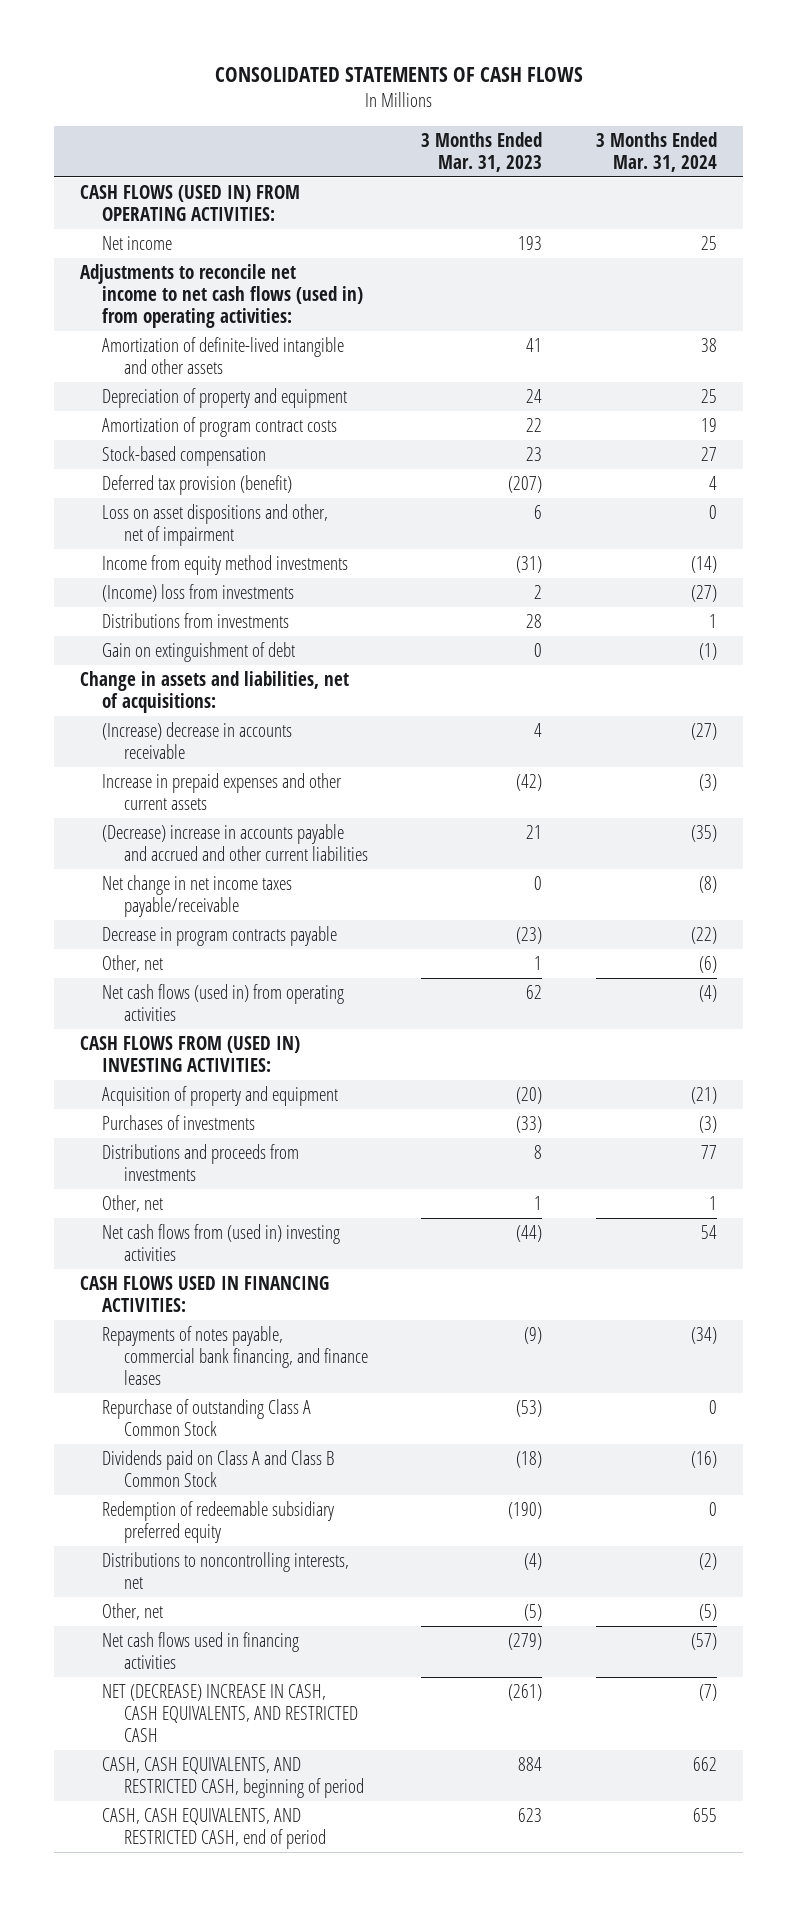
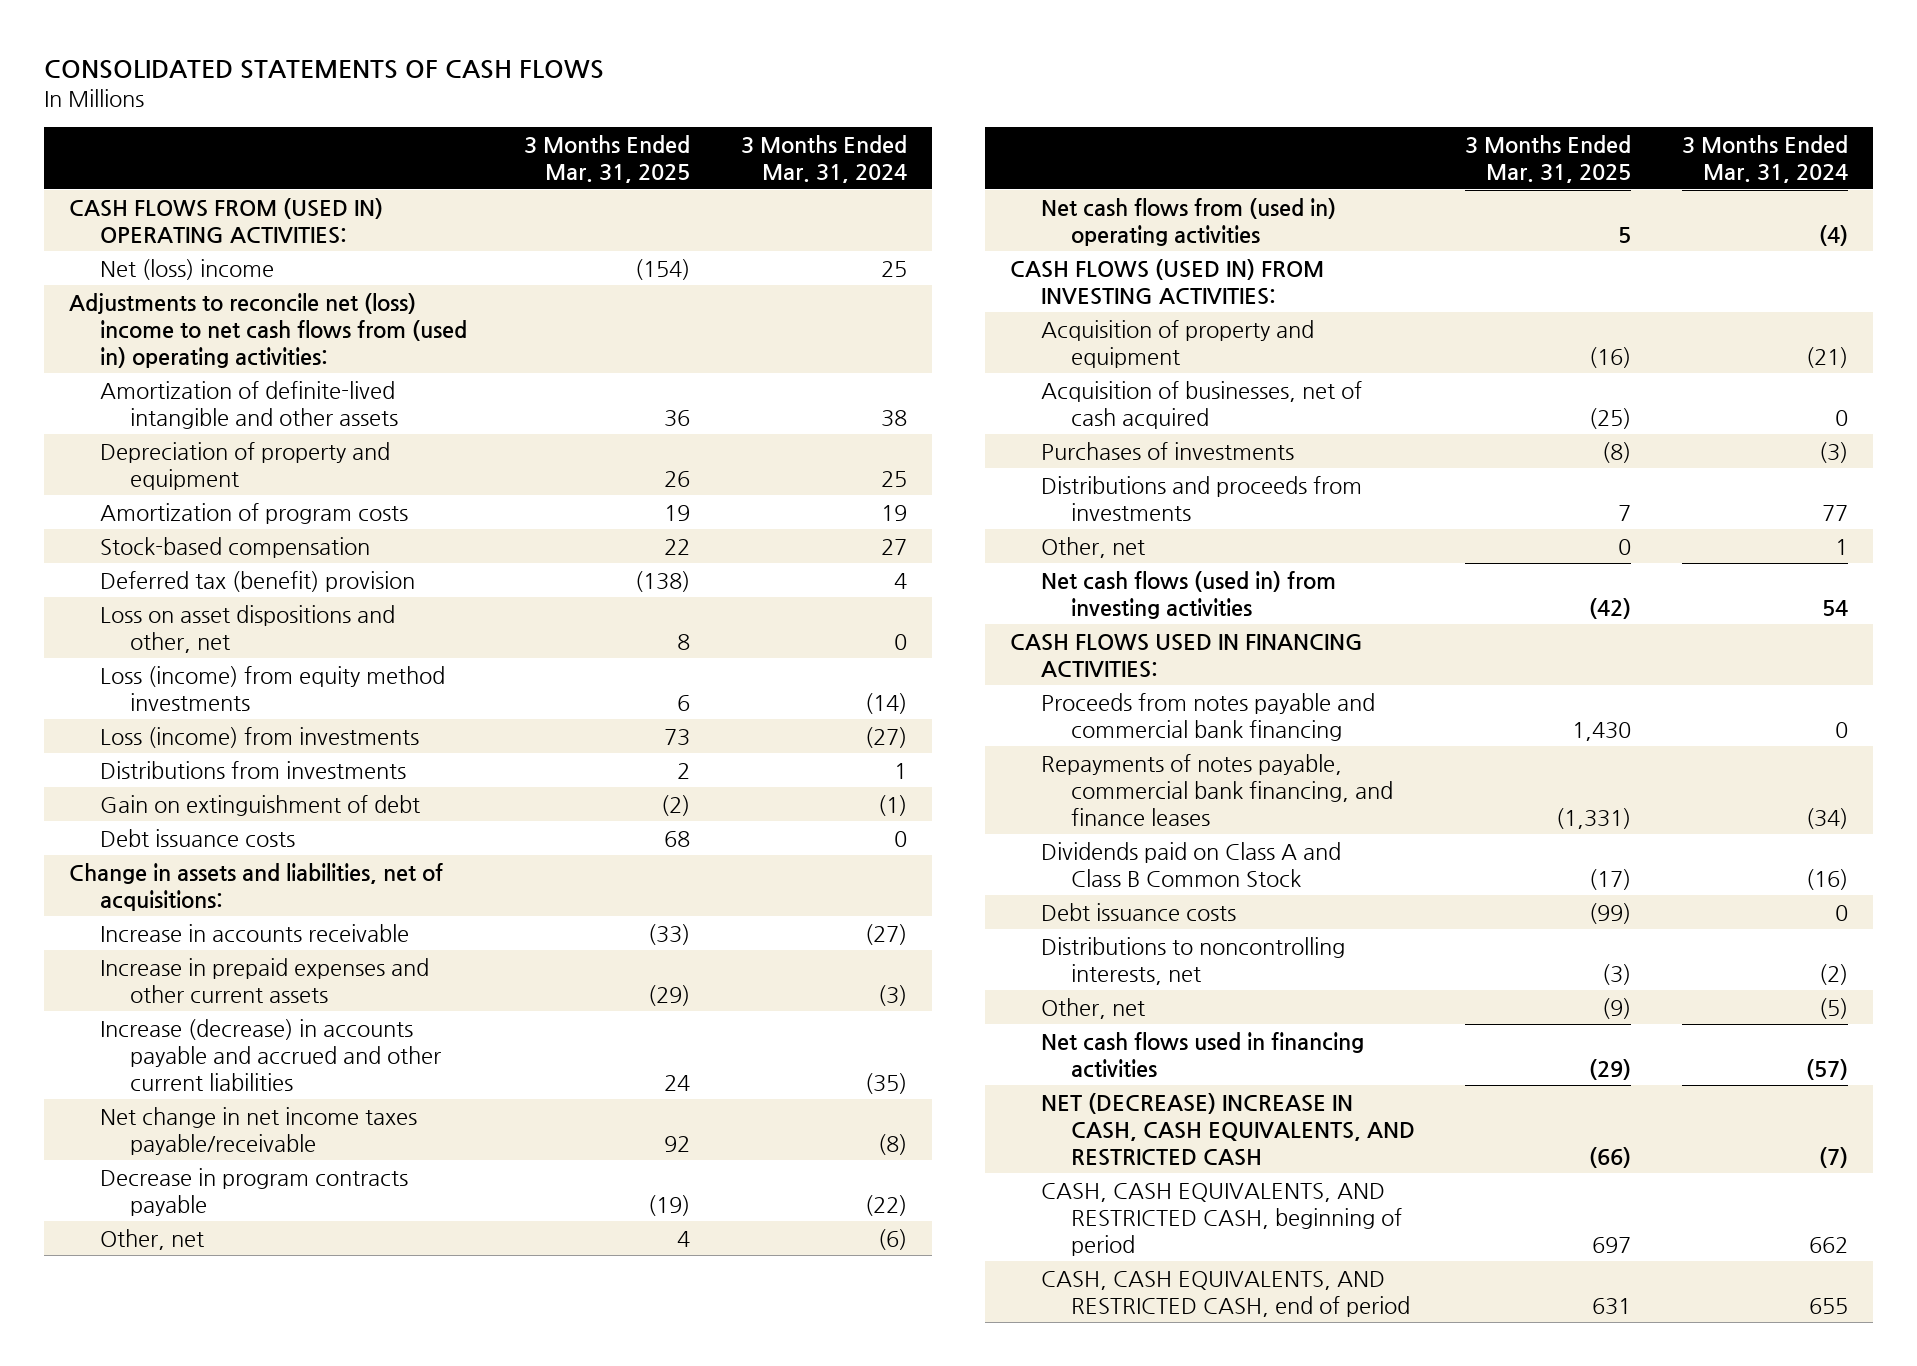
- | 3 Months Ended Mar. 31, 2023 | 3 Months Ended Mar. 31, 2024
+ | 3 Months Ended Mar. 31, 2025 | 3 Months Ended Mar. 31, 2024
- CASH FLOWS (USED IN) FROM OPERATING ACTIVITIES:
- Net income | 193 | 25
- Adjustments to reconcile net income to net cash flows (used in) from operating activities:
+ CASH FLOWS FROM (USED IN) OPERATING ACTIVITIES:
+ Net (loss) income | (154) | 25
+ Adjustments to reconcile net (loss) income to net cash flows from (used in) operating activities:
- Amortization of program contract costs | 22 | 19
+ Amortization of program costs | 19 | 19
- Deferred tax provision (benefit) | (207) | 4
- Loss on asset dispositions and other, net of impairment | 6 | 0
- Income from equity method investments | (31) | (14)
- (Income) loss from investments | 2 | (27)
+ Deferred tax (benefit) provision | (138) | 4
+ Loss on asset dispositions and other, net | 8 | 0
+ Loss (income) from equity method investments | 6 | (14)
+ Loss (income) from investments | 73 | (27)
+ Debt issuance costs | 68 | 0
- (Increase) decrease in accounts receivable | 4 | (27)
+ Increase in accounts receivable | (33) | (27)
- (Decrease) increase in accounts payable and accrued and other current liabilities | 21 | (35)
+ Increase (decrease) in accounts payable and accrued and other current liabilities | 24 | (35)
- Net cash flows (used in) from operating activities | 62 | (4)
- CASH FLOWS FROM (USED IN) INVESTING ACTIVITIES:
+ Net cash flows from (used in) operating activities | 5 | (4)
+ CASH FLOWS (USED IN) FROM INVESTING ACTIVITIES:
+ Acquisition of businesses, net of cash acquired | (25) | 0
- Net cash flows from (used in) investing activities | (44) | 54
+ Net cash flows (used in) from investing activities | (42) | 54
+ Proceeds from notes payable and commercial bank financing | 1,430 | 0
- Repurchase of outstanding Class A Common Stock | (53) | 0
- Redemption of redeemable subsidiary preferred equity | (190) | 0
+ Debt issuance costs | (99) | 0

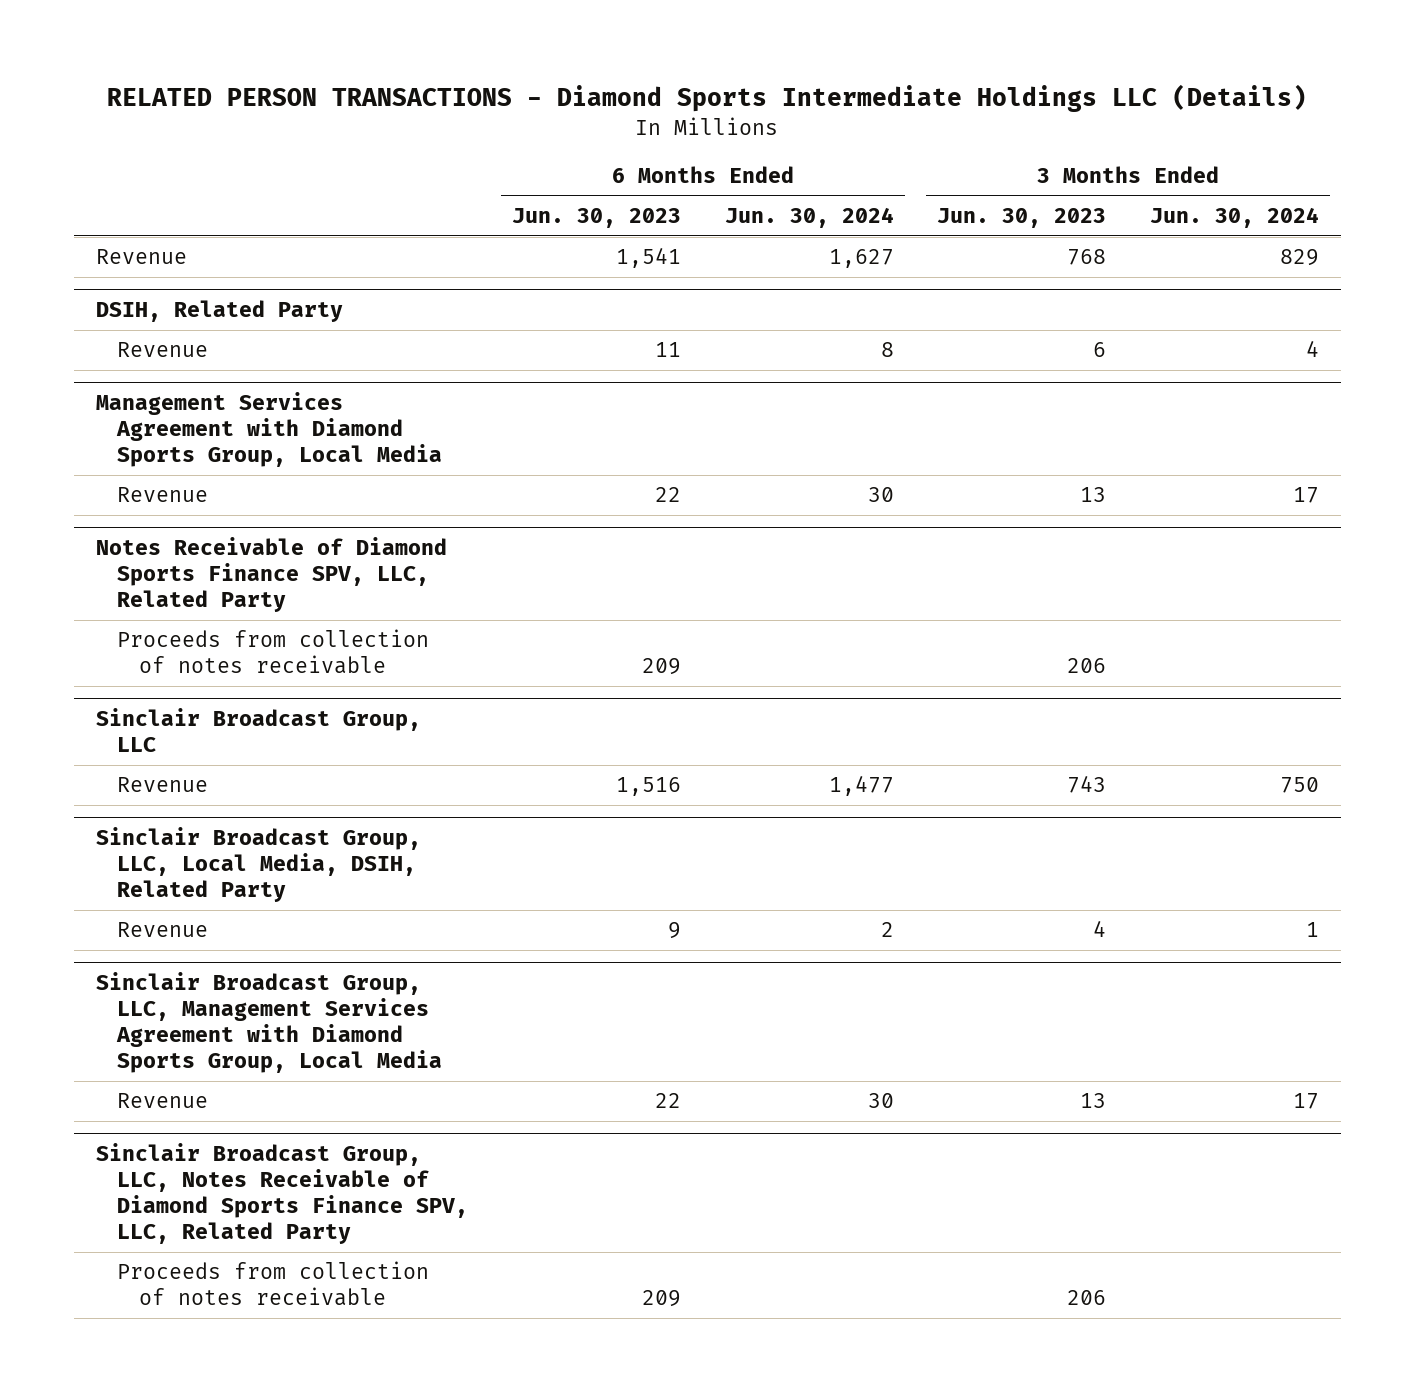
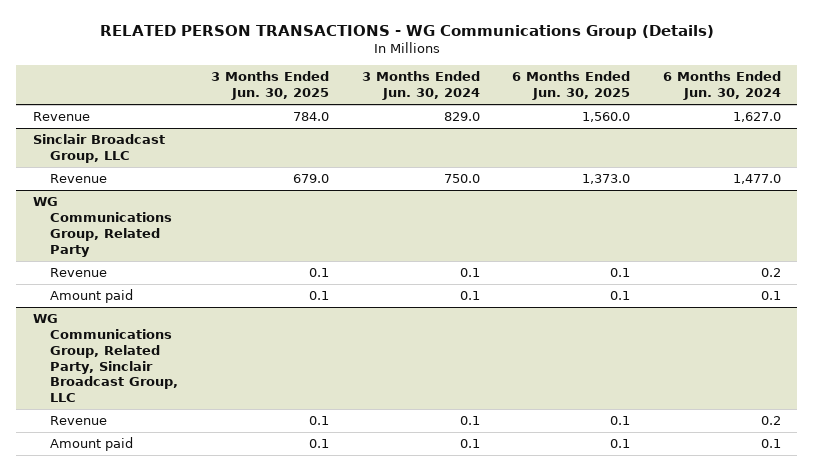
- RELATED PERSON TRANSACTIONS - Diamond Sports Intermediate Holdings LLC (Details)
+ RELATED PERSON TRANSACTIONS - WG Communications Group (Details)
- | 6 Months Ended Jun. 30, 2023 | 6 Months Ended Jun. 30, 2024 | 3 Months Ended Jun. 30, 2023 | 3 Months Ended Jun. 30, 2024
+ | 3 Months Ended Jun. 30, 2025 | 3 Months Ended Jun. 30, 2024 | 6 Months Ended Jun. 30, 2025 | 6 Months Ended Jun. 30, 2024
- Revenue | 1,541 | 1,627 | 768 | 829
- DSIH, Related Party
- Revenue | 11 | 8 | 6 | 4
- Management Services Agreement with Diamond Sports Group, Local Media
- Revenue | 22 | 30 | 13 | 17
- Notes Receivable of Diamond Sports Finance SPV, LLC, Related Party
- Proceeds from collection of notes receivable | 209 | | 206 |
+ Revenue | 784.0 | 829.0 | 1,560.0 | 1,627.0
@ Sinclair Broadcast Group, LLC
- Revenue | 1,516 | 1,477 | 743 | 750
- Sinclair Broadcast Group, LLC, Local Media, DSIH, Related Party
- Revenue | 9 | 2 | 4 | 1
- Sinclair Broadcast Group, LLC, Management Services Agreement with Diamond Sports Group, Local Media
- Revenue | 22 | 30 | 13 | 17
- Sinclair Broadcast Group, LLC, Notes Receivable of Diamond Sports Finance SPV, LLC, Related Party
- Proceeds from collection of notes receivable | 209 | | 206 |
@ Sinclair Broadcast Group, LLC
+ Revenue | 679.0 | 750.0 | 1,373.0 | 1,477.0
+ WG Communications Group, Related Party
+ Revenue | 0.1 | 0.1 | 0.1 | 0.2
+ Amount paid | 0.1 | 0.1 | 0.1 | 0.1
+ WG Communications Group, Related Party, Sinclair Broadcast Group, LLC
+ Revenue | 0.1 | 0.1 | 0.1 | 0.2
+ Amount paid | 0.1 | 0.1 | 0.1 | 0.1

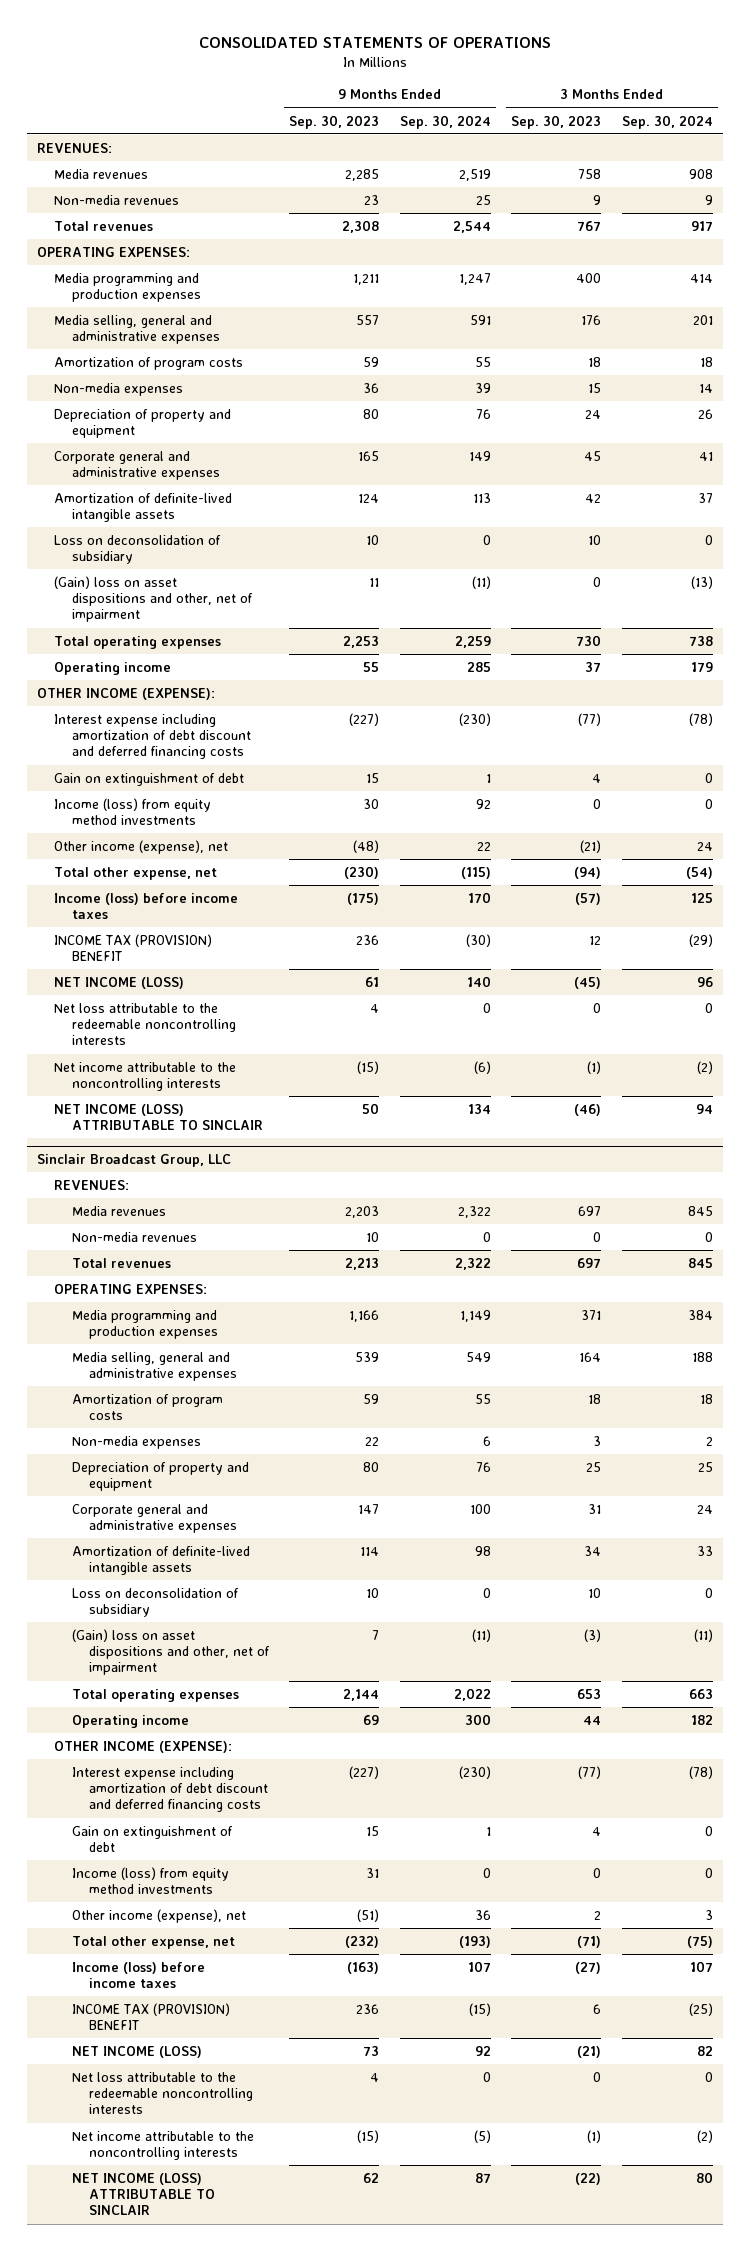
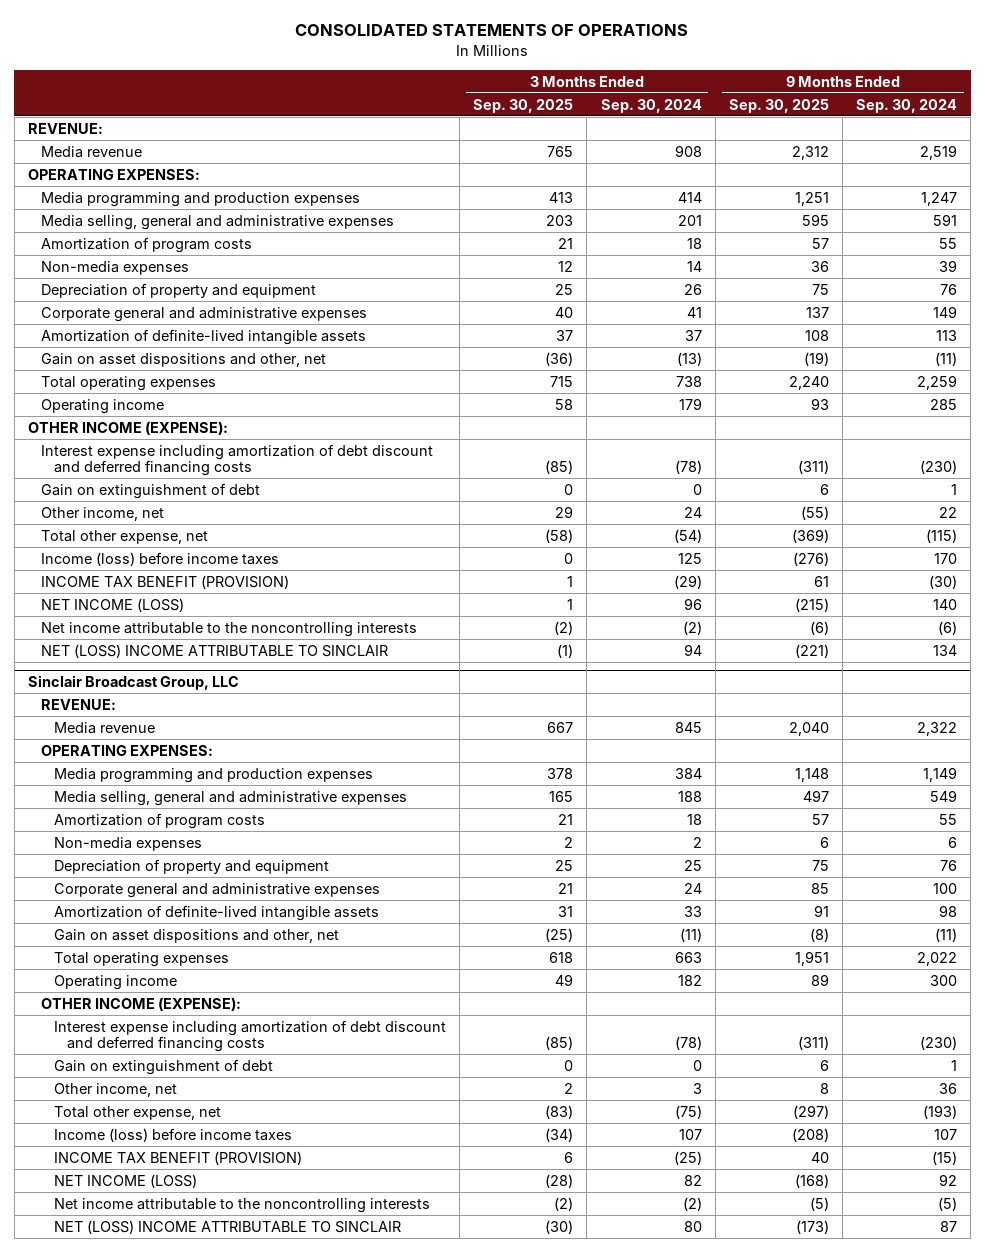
- | 9 Months Ended Sep. 30, 2023 | 9 Months Ended Sep. 30, 2024 | 3 Months Ended Sep. 30, 2023 | 3 Months Ended Sep. 30, 2024
+ | 3 Months Ended Sep. 30, 2025 | 3 Months Ended Sep. 30, 2024 | 9 Months Ended Sep. 30, 2025 | 9 Months Ended Sep. 30, 2024
- REVENUES:
- Media revenues | 2,285 | 2,519 | 758 | 908
- Non-media revenues | 23 | 25 | 9 | 9
- Total revenues | 2,308 | 2,544 | 767 | 917
+ REVENUE:
+ Media revenue | 765 | 908 | 2,312 | 2,519
- Loss on deconsolidation of subsidiary | 10 | 0 | 10 | 0
- (Gain) loss on asset dispositions and other, net of impairment | 11 | (11) | 0 | (13)
+ Gain on asset dispositions and other, net | (36) | (13) | (19) | (11)
- Income (loss) from equity method investments | 30 | 92 | 0 | 0
- Other income (expense), net | (48) | 22 | (21) | 24
+ Other income, net | 29 | 24 | (55) | 22
- INCOME TAX (PROVISION) BENEFIT | 236 | (30) | 12 | (29)
+ INCOME TAX BENEFIT (PROVISION) | 1 | (29) | 61 | (30)
- Net loss attributable to the redeemable noncontrolling interests | 4 | 0 | 0 | 0
- NET INCOME (LOSS) ATTRIBUTABLE TO SINCLAIR | 50 | 134 | (46) | 94
+ NET (LOSS) INCOME ATTRIBUTABLE TO SINCLAIR | (1) | 94 | (221) | 134
@ Sinclair Broadcast Group, LLC
- REVENUES:
- Media revenues | 2,203 | 2,322 | 697 | 845
- Non-media revenues | 10 | 0 | 0 | 0
- Total revenues | 2,213 | 2,322 | 697 | 845
+ REVENUE:
+ Media revenue | 667 | 845 | 2,040 | 2,322
- Loss on deconsolidation of subsidiary | 10 | 0 | 10 | 0
- (Gain) loss on asset dispositions and other, net of impairment | 7 | (11) | (3) | (11)
+ Gain on asset dispositions and other, net | (25) | (11) | (8) | (11)
- Income (loss) from equity method investments | 31 | 0 | 0 | 0
- Other income (expense), net | (51) | 36 | 2 | 3
+ Other income, net | 2 | 3 | 8 | 36
- INCOME TAX (PROVISION) BENEFIT | 236 | (15) | 6 | (25)
+ INCOME TAX BENEFIT (PROVISION) | 6 | (25) | 40 | (15)
- Net loss attributable to the redeemable noncontrolling interests | 4 | 0 | 0 | 0
- NET INCOME (LOSS) ATTRIBUTABLE TO SINCLAIR | 62 | 87 | (22) | 80
+ NET (LOSS) INCOME ATTRIBUTABLE TO SINCLAIR | (30) | 80 | (173) | 87

